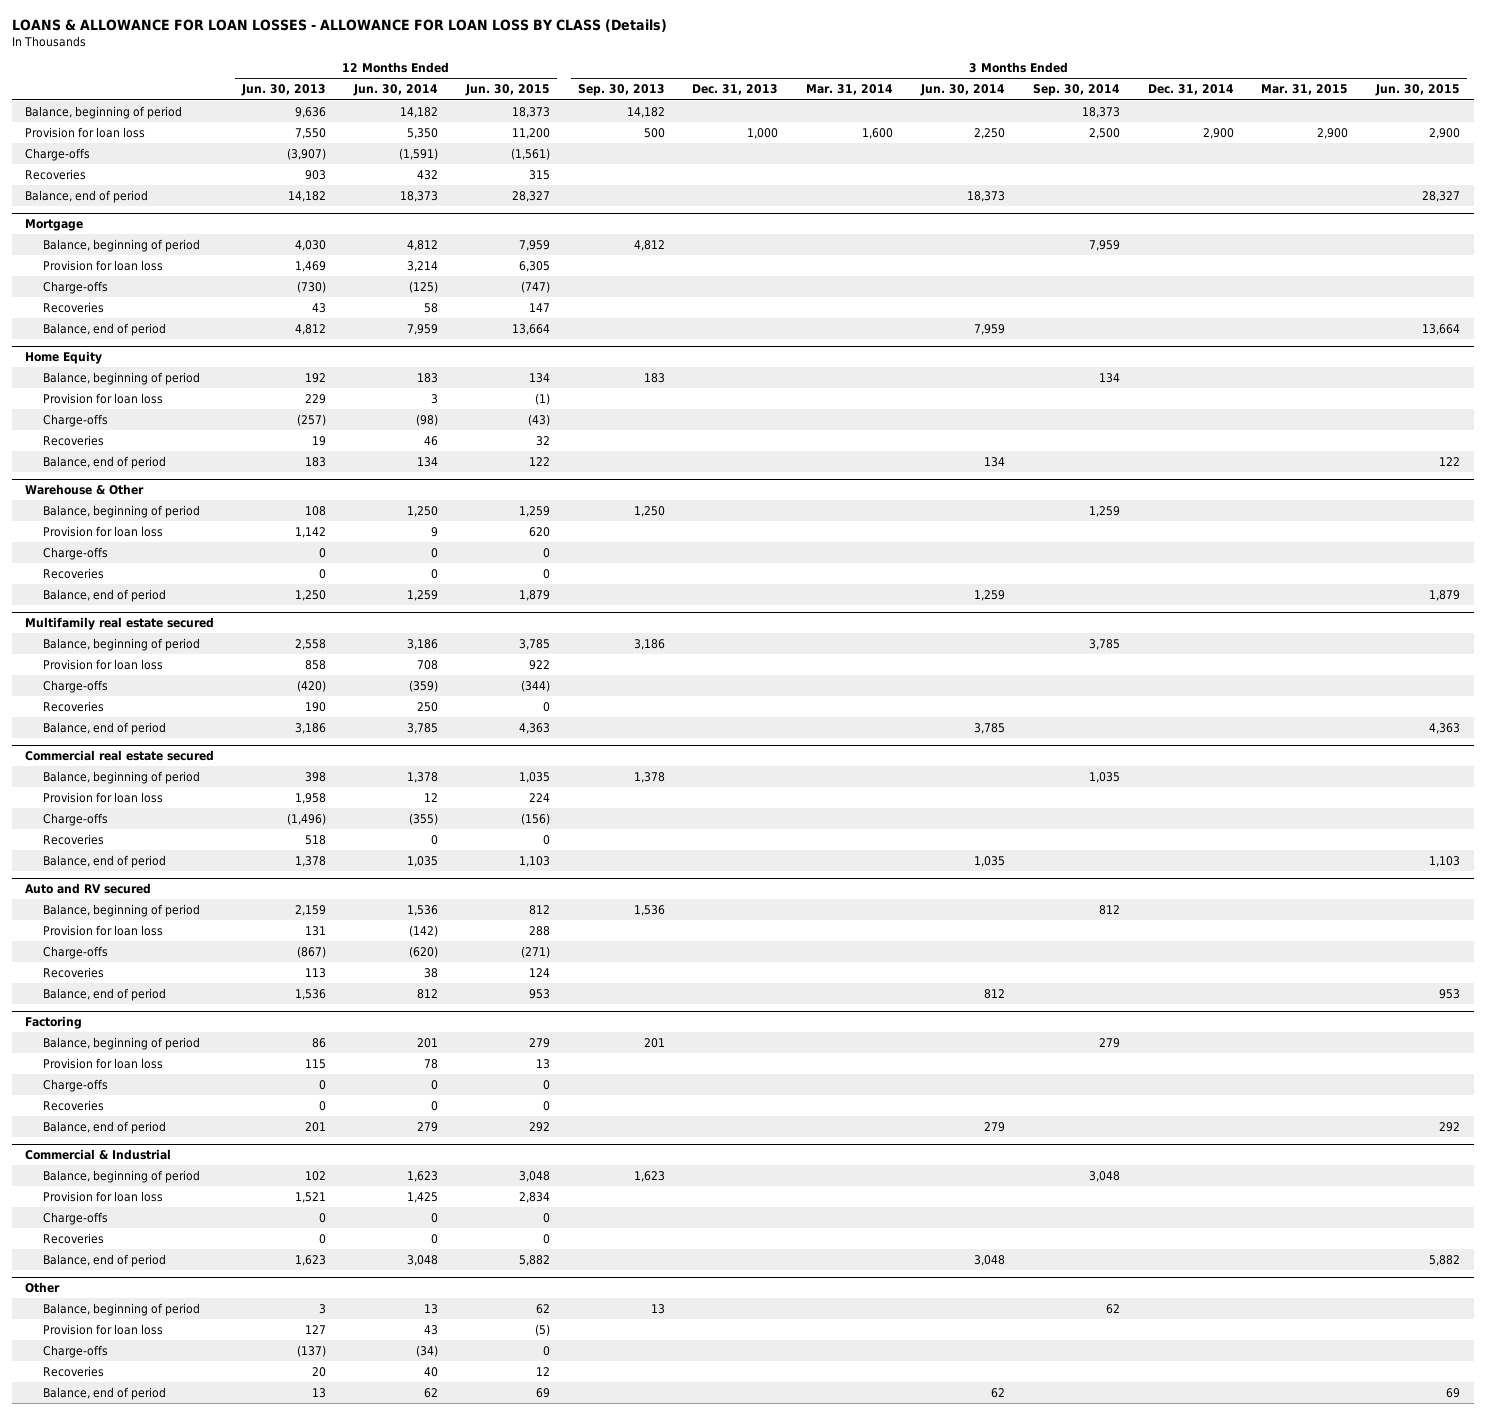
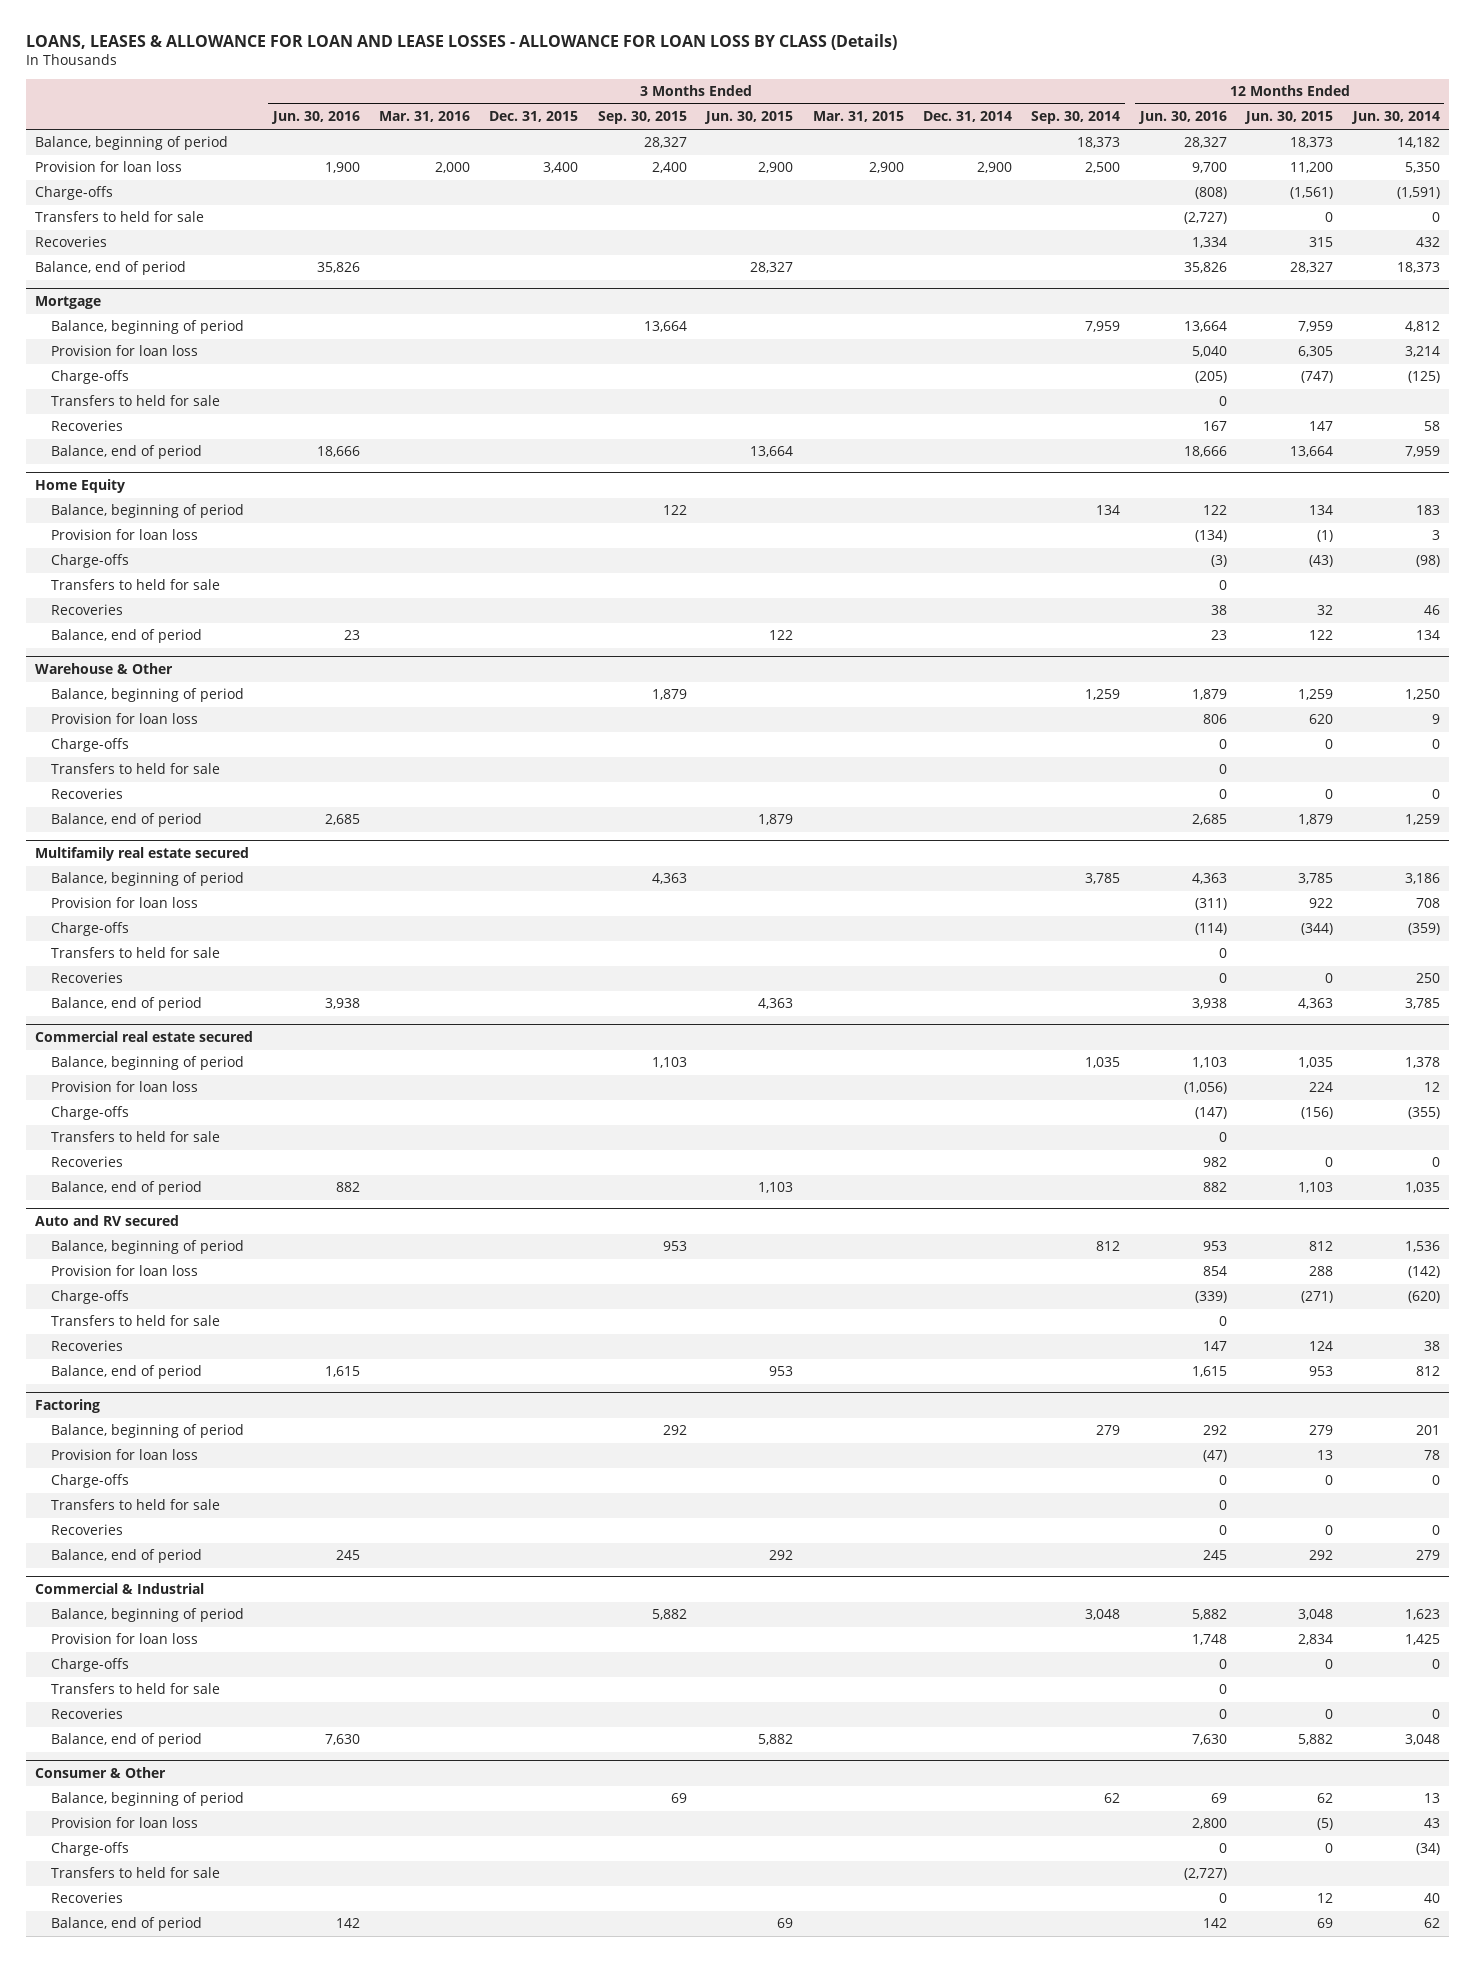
- LOANS & ALLOWANCE FOR LOAN LOSSES - ALLOWANCE FOR LOAN LOSS BY CLASS (Details)
+ LOANS, LEASES & ALLOWANCE FOR LOAN AND LEASE LOSSES - ALLOWANCE FOR LOAN LOSS BY CLASS (Details)
- | 12 Months Ended Jun. 30, 2013 | 12 Months Ended Jun. 30, 2014 | 12 Months Ended Jun. 30, 2015 | 3 Months Ended Sep. 30, 2013 | 3 Months Ended Dec. 31, 2013 | 3 Months Ended Mar. 31, 2014 | 3 Months Ended Jun. 30, 2014 | 3 Months Ended Sep. 30, 2014 | 3 Months Ended Dec. 31, 2014 | 3 Months Ended Mar. 31, 2015 | 3 Months Ended Jun. 30, 2015
+ | 3 Months Ended Jun. 30, 2016 | 3 Months Ended Mar. 31, 2016 | 3 Months Ended Dec. 31, 2015 | 3 Months Ended Sep. 30, 2015 | 3 Months Ended Jun. 30, 2015 | 3 Months Ended Mar. 31, 2015 | 3 Months Ended Dec. 31, 2014 | 3 Months Ended Sep. 30, 2014 | 12 Months Ended Jun. 30, 2016 | 12 Months Ended Jun. 30, 2015 | 12 Months Ended Jun. 30, 2014
+ Transfers to held for sale | | | | | | | | | (2,727) | 0 | 0
@ Mortgage
+ Transfers to held for sale | | | | | | | | | 0 | |
@ Home Equity
+ Transfers to held for sale | | | | | | | | | 0 | |
@ Warehouse & Other
+ Transfers to held for sale | | | | | | | | | 0 | |
@ Multifamily real estate secured
+ Transfers to held for sale | | | | | | | | | 0 | |
@ Commercial real estate secured
+ Transfers to held for sale | | | | | | | | | 0 | |
@ Auto and RV secured
+ Transfers to held for sale | | | | | | | | | 0 | |
@ Factoring
+ Transfers to held for sale | | | | | | | | | 0 | |
@ Commercial & Industrial
+ Transfers to held for sale | | | | | | | | | 0 | |
- Other
+ Consumer & Other
+ Transfers to held for sale | | | | | | | | | (2,727) | |

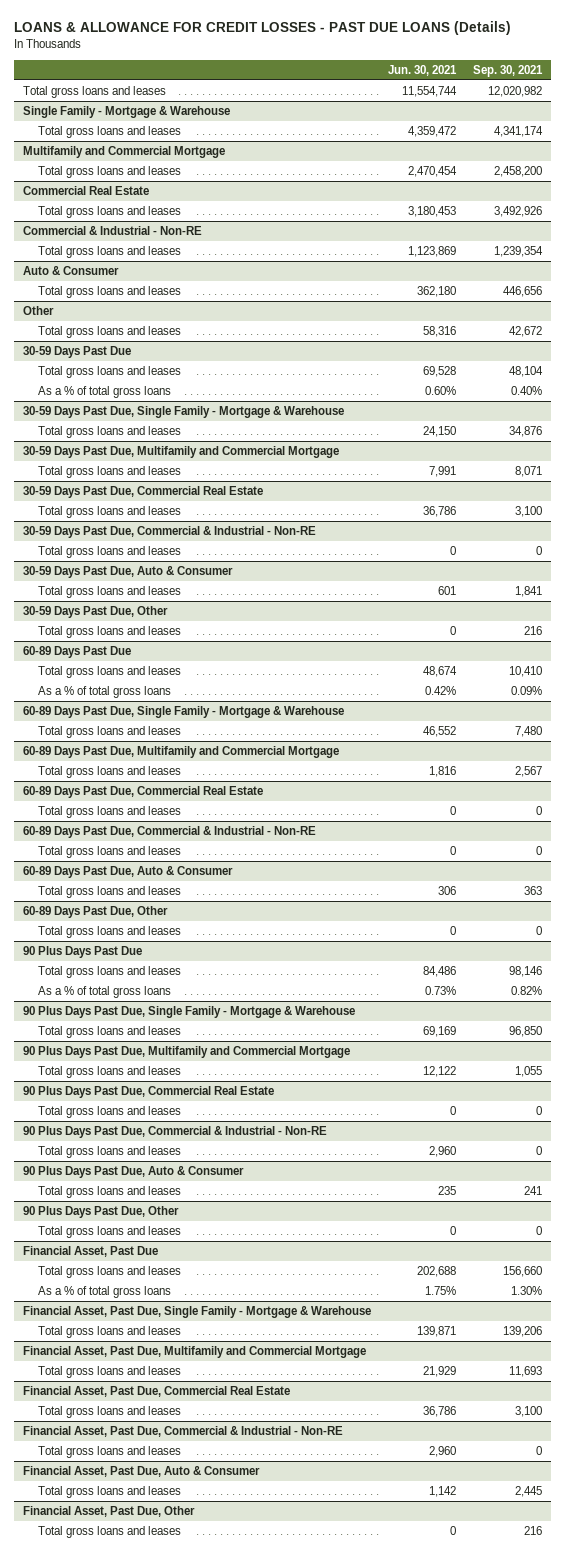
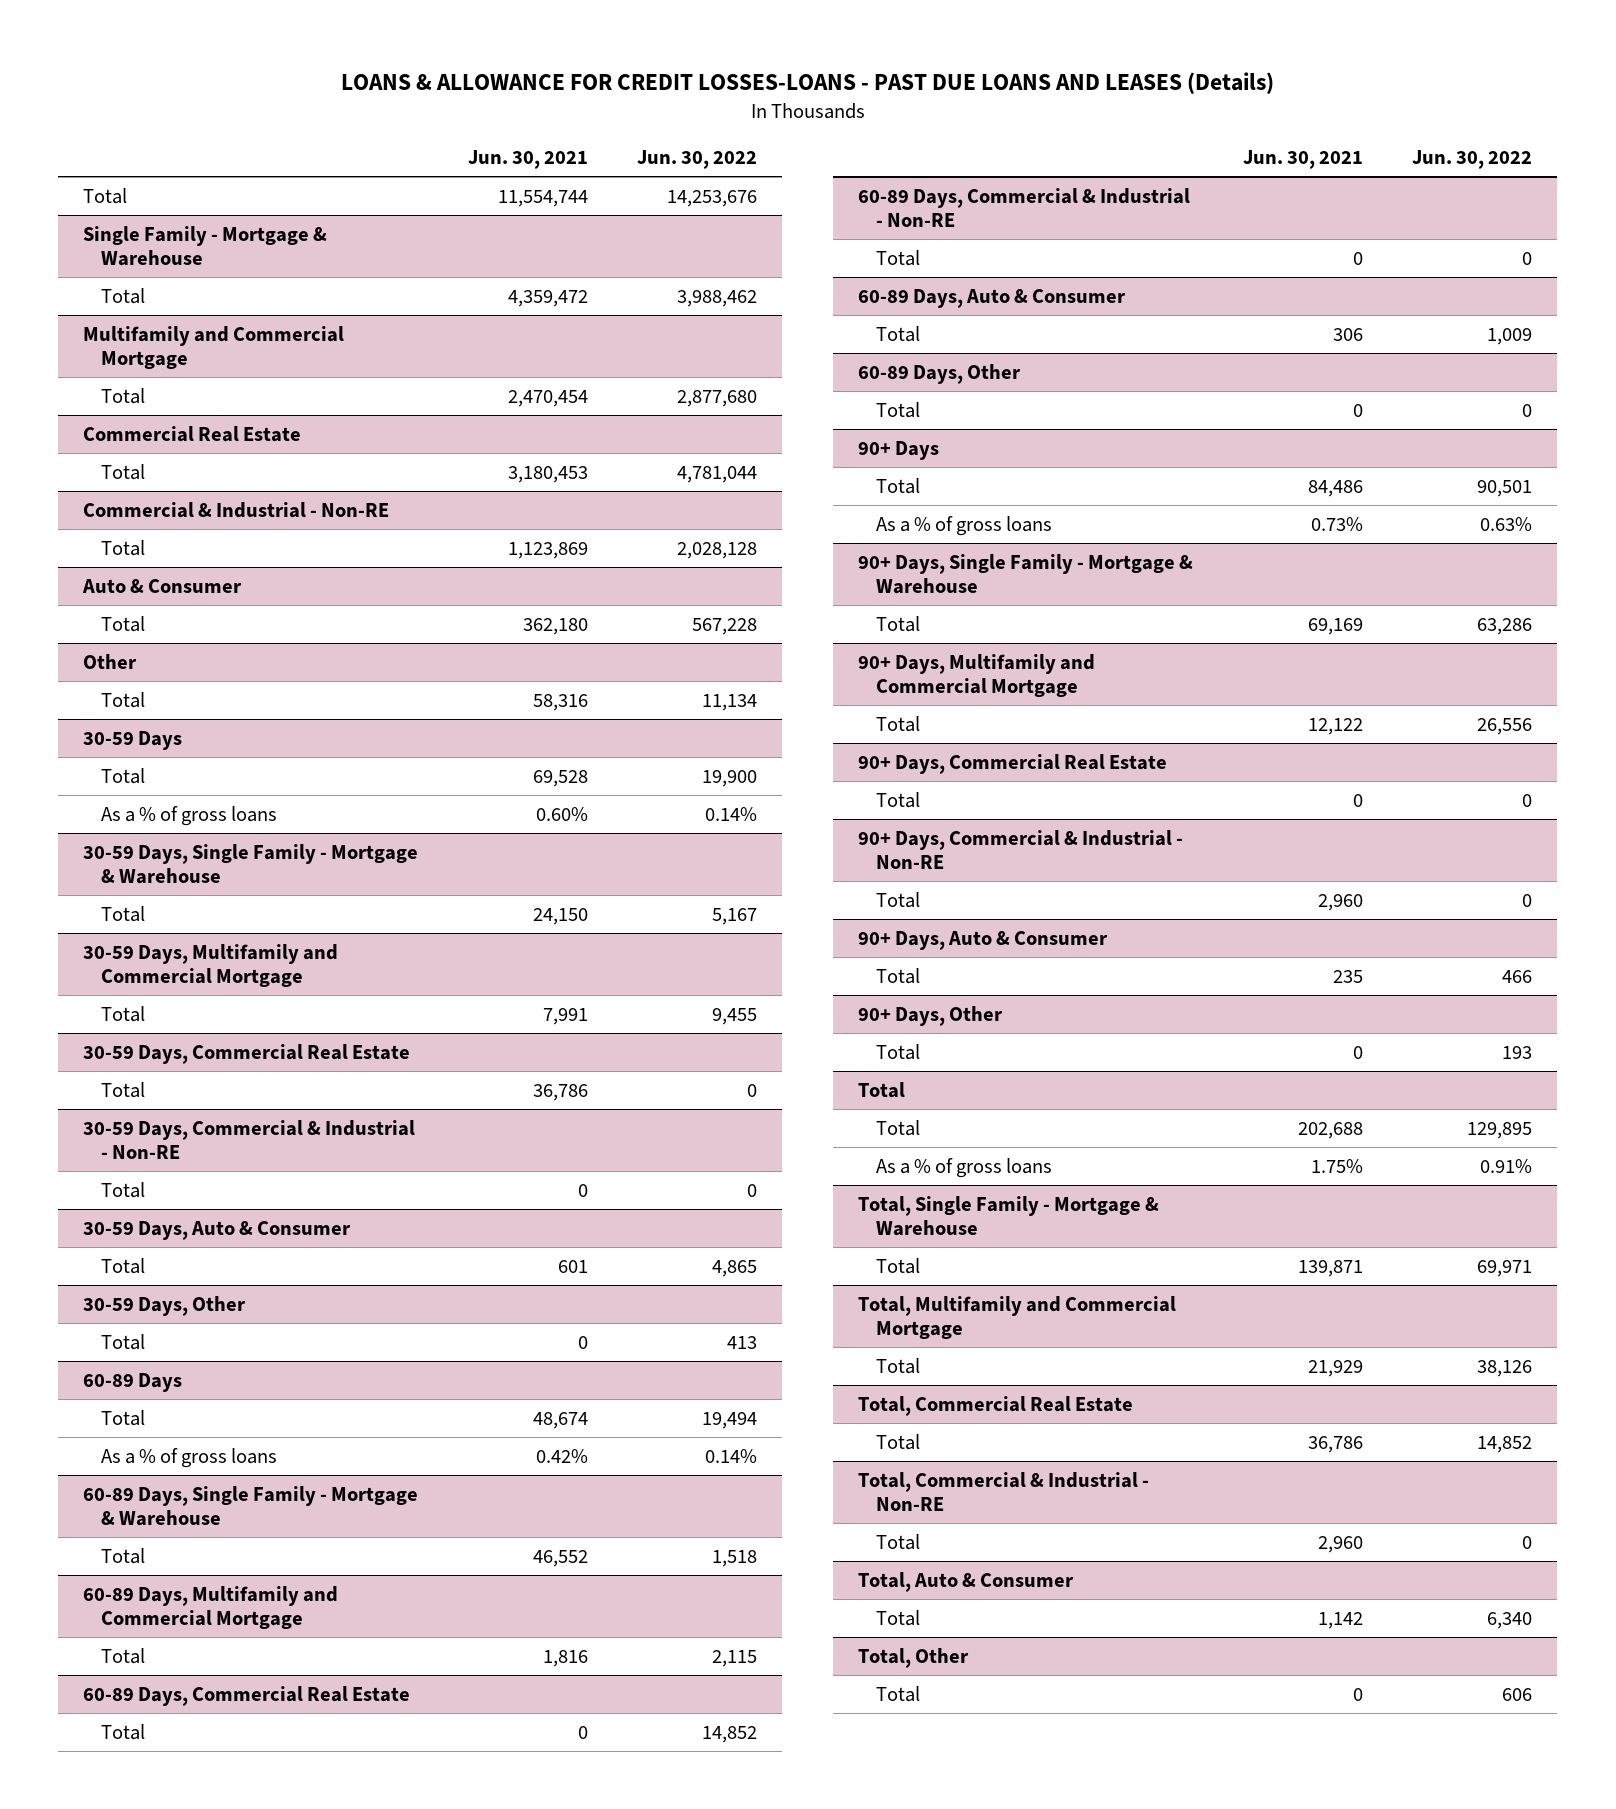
- LOANS & ALLOWANCE FOR CREDIT LOSSES - PAST DUE LOANS (Details)
+ LOANS & ALLOWANCE FOR CREDIT LOSSES-LOANS - PAST DUE LOANS AND LEASES (Details)
- | Jun. 30, 2021 | Sep. 30, 2021
+ | Jun. 30, 2021 | Jun. 30, 2022
- Total gross loans and leases | 11,554,744 | 12,020,982
+ Total | 11,554,744 | 14,253,676
@ Single Family - Mortgage & Warehouse
- Total gross loans and leases | 4,359,472 | 4,341,174
+ Total | 4,359,472 | 3,988,462
@ Multifamily and Commercial Mortgage
- Total gross loans and leases | 2,470,454 | 2,458,200
+ Total | 2,470,454 | 2,877,680
@ Commercial Real Estate
- Total gross loans and leases | 3,180,453 | 3,492,926
+ Total | 3,180,453 | 4,781,044
@ Commercial & Industrial - Non-RE
- Total gross loans and leases | 1,123,869 | 1,239,354
+ Total | 1,123,869 | 2,028,128
@ Auto & Consumer
- Total gross loans and leases | 362,180 | 446,656
+ Total | 362,180 | 567,228
@ Other
- Total gross loans and leases | 58,316 | 42,672
- 30-59 Days Past Due
- Total gross loans and leases | 69,528 | 48,104
- As a % of total gross loans | 0.60% | 0.40%
- 30-59 Days Past Due, Single Family - Mortgage & Warehouse
- Total gross loans and leases | 24,150 | 34,876
- 30-59 Days Past Due, Multifamily and Commercial Mortgage
- Total gross loans and leases | 7,991 | 8,071
- 30-59 Days Past Due, Commercial Real Estate
- Total gross loans and leases | 36,786 | 3,100
- 30-59 Days Past Due, Commercial & Industrial - Non-RE
- Total gross loans and leases | 0 | 0
- 30-59 Days Past Due, Auto & Consumer
- Total gross loans and leases | 601 | 1,841
- 30-59 Days Past Due, Other
- Total gross loans and leases | 0 | 216
- 60-89 Days Past Due
- Total gross loans and leases | 48,674 | 10,410
- As a % of total gross loans | 0.42% | 0.09%
- 60-89 Days Past Due, Single Family - Mortgage & Warehouse
- Total gross loans and leases | 46,552 | 7,480
- 60-89 Days Past Due, Multifamily and Commercial Mortgage
- Total gross loans and leases | 1,816 | 2,567
- 60-89 Days Past Due, Commercial Real Estate
- Total gross loans and leases | 0 | 0
- 60-89 Days Past Due, Commercial & Industrial - Non-RE
- Total gross loans and leases | 0 | 0
- 60-89 Days Past Due, Auto & Consumer
- Total gross loans and leases | 306 | 363
- 60-89 Days Past Due, Other
- Total gross loans and leases | 0 | 0
- 90 Plus Days Past Due
- Total gross loans and leases | 84,486 | 98,146
- As a % of total gross loans | 0.73% | 0.82%
- 90 Plus Days Past Due, Single Family - Mortgage & Warehouse
- Total gross loans and leases | 69,169 | 96,850
- 90 Plus Days Past Due, Multifamily and Commercial Mortgage
- Total gross loans and leases | 12,122 | 1,055
- 90 Plus Days Past Due, Commercial Real Estate
- Total gross loans and leases | 0 | 0
- 90 Plus Days Past Due, Commercial & Industrial - Non-RE
- Total gross loans and leases | 2,960 | 0
- 90 Plus Days Past Due, Auto & Consumer
- Total gross loans and leases | 235 | 241
- 90 Plus Days Past Due, Other
- Total gross loans and leases | 0 | 0
- Financial Asset, Past Due
- Total gross loans and leases | 202,688 | 156,660
- As a % of total gross loans | 1.75% | 1.30%
- Financial Asset, Past Due, Single Family - Mortgage & Warehouse
- Total gross loans and leases | 139,871 | 139,206
- Financial Asset, Past Due, Multifamily and Commercial Mortgage
- Total gross loans and leases | 21,929 | 11,693
- Financial Asset, Past Due, Commercial Real Estate
- Total gross loans and leases | 36,786 | 3,100
- Financial Asset, Past Due, Commercial & Industrial - Non-RE
- Total gross loans and leases | 2,960 | 0
- Financial Asset, Past Due, Auto & Consumer
- Total gross loans and leases | 1,142 | 2,445
- Financial Asset, Past Due, Other
- Total gross loans and leases | 0 | 216
@ Other
+ Total | 58,316 | 11,134
+ 30-59 Days
+ Total | 69,528 | 19,900
+ As a % of gross loans | 0.60% | 0.14%
+ 30-59 Days, Single Family - Mortgage & Warehouse
+ Total | 24,150 | 5,167
+ 30-59 Days, Multifamily and Commercial Mortgage
+ Total | 7,991 | 9,455
+ 30-59 Days, Commercial Real Estate
+ Total | 36,786 | 0
+ 30-59 Days, Commercial & Industrial - Non-RE
+ Total | 0 | 0
+ 30-59 Days, Auto & Consumer
+ Total | 601 | 4,865
+ 30-59 Days, Other
+ Total | 0 | 413
+ 60-89 Days
+ Total | 48,674 | 19,494
+ As a % of gross loans | 0.42% | 0.14%
+ 60-89 Days, Single Family - Mortgage & Warehouse
+ Total | 46,552 | 1,518
+ 60-89 Days, Multifamily and Commercial Mortgage
+ Total | 1,816 | 2,115
+ 60-89 Days, Commercial Real Estate
+ Total | 0 | 14,852
+ 60-89 Days, Commercial & Industrial - Non-RE
+ Total | 0 | 0
+ 60-89 Days, Auto & Consumer
+ Total | 306 | 1,009
+ 60-89 Days, Other
+ Total | 0 | 0
+ 90+ Days
+ Total | 84,486 | 90,501
+ As a % of gross loans | 0.73% | 0.63%
+ 90+ Days, Single Family - Mortgage & Warehouse
+ Total | 69,169 | 63,286
+ 90+ Days, Multifamily and Commercial Mortgage
+ Total | 12,122 | 26,556
+ 90+ Days, Commercial Real Estate
+ Total | 0 | 0
+ 90+ Days, Commercial & Industrial - Non-RE
+ Total | 2,960 | 0
+ 90+ Days, Auto & Consumer
+ Total | 235 | 466
+ 90+ Days, Other
+ Total | 0 | 193
+ Total
+ Total | 202,688 | 129,895
+ As a % of gross loans | 1.75% | 0.91%
+ Total, Single Family - Mortgage & Warehouse
+ Total | 139,871 | 69,971
+ Total, Multifamily and Commercial Mortgage
+ Total | 21,929 | 38,126
+ Total, Commercial Real Estate
+ Total | 36,786 | 14,852
+ Total, Commercial & Industrial - Non-RE
+ Total | 2,960 | 0
+ Total, Auto & Consumer
+ Total | 1,142 | 6,340
+ Total, Other
+ Total | 0 | 606

